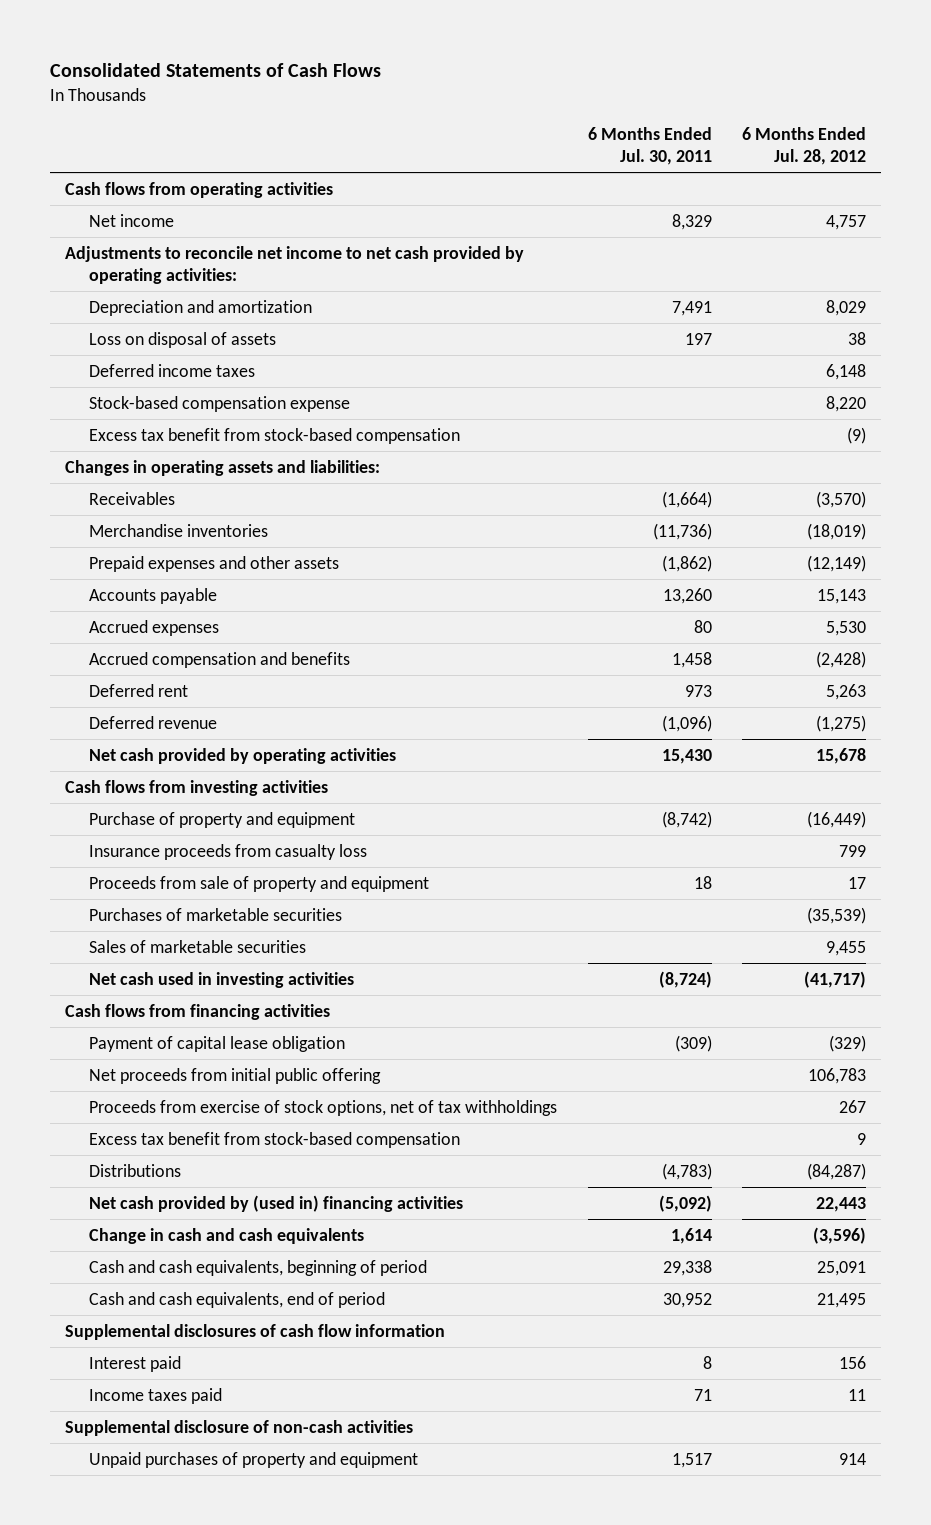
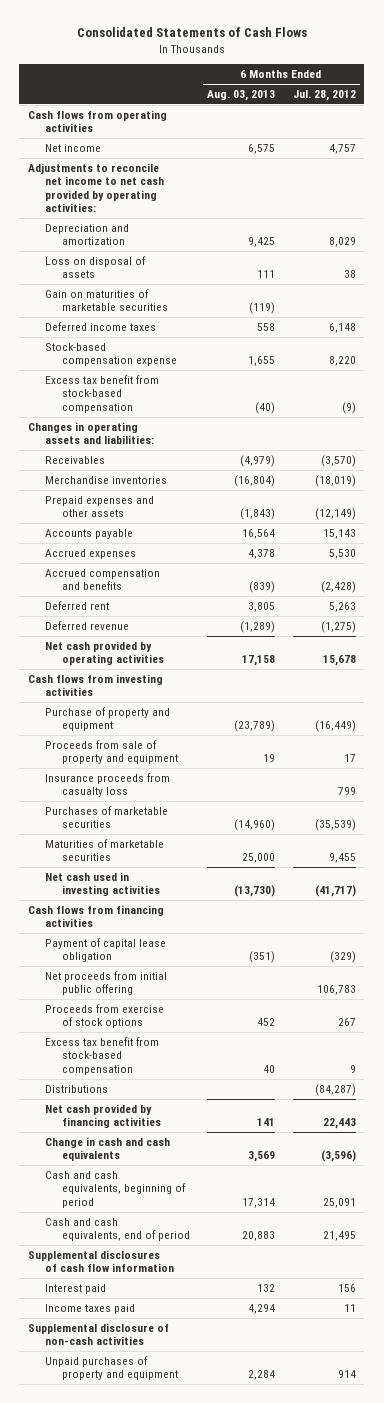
- | 6 Months Ended Jul. 30, 2011 | 6 Months Ended Jul. 28, 2012
+ | 6 Months Ended Aug. 03, 2013 | 6 Months Ended Jul. 28, 2012
+ Gain on maturities of marketable securities | (119) |
moved down: Insurance proceeds from casualty loss | | 799
- Sales of marketable securities | | 9,455
+ Maturities of marketable securities | 25,000 | 9,455
- Proceeds from exercise of stock options, net of tax withholdings | | 267
+ Proceeds from exercise of stock options | 452 | 267
- Net cash provided by (used in) financing activities | (5,092) | 22,443
+ Net cash provided by financing activities | 141 | 22,443

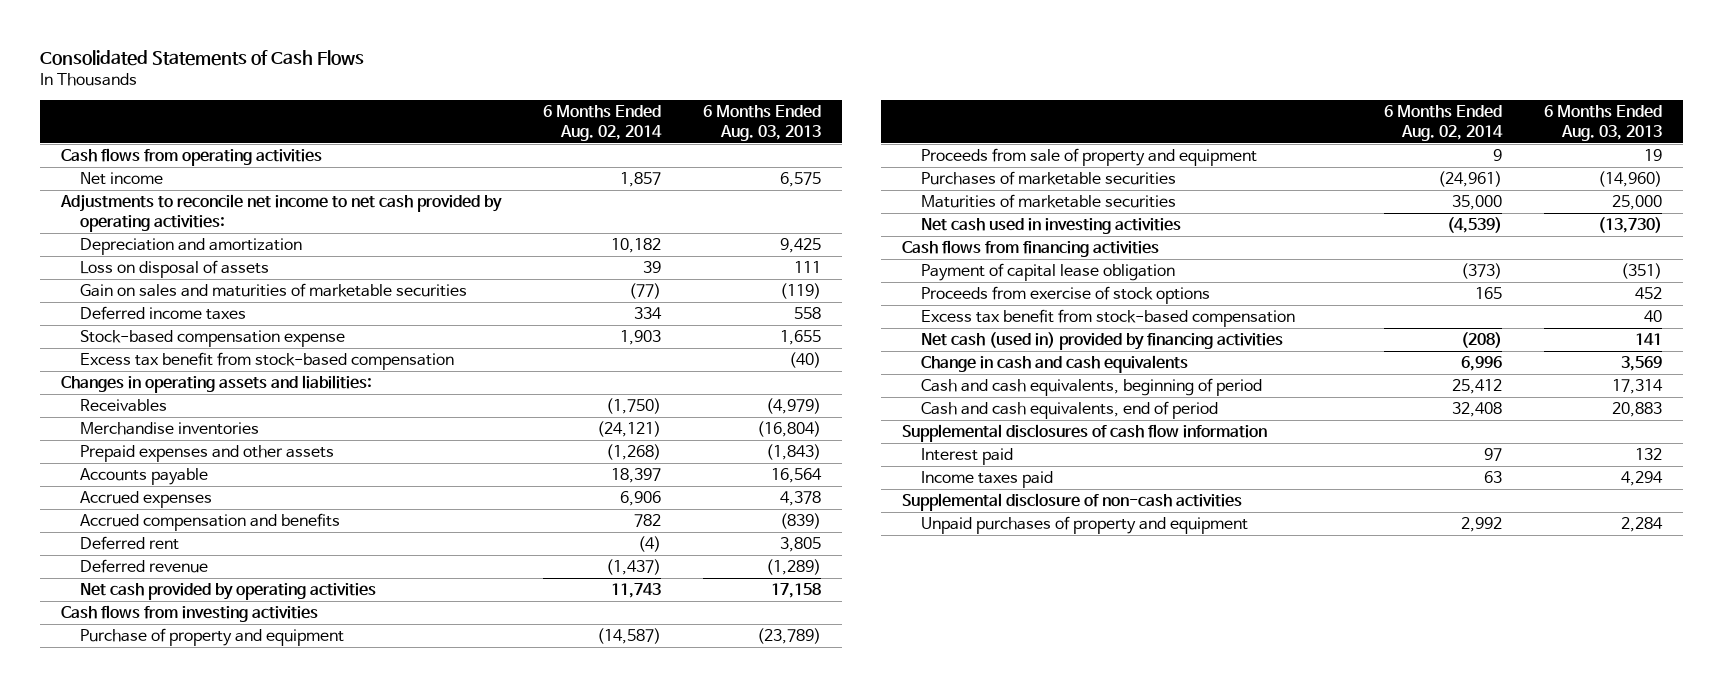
- | 6 Months Ended Aug. 03, 2013 | 6 Months Ended Jul. 28, 2012
+ | 6 Months Ended Aug. 02, 2014 | 6 Months Ended Aug. 03, 2013
- Gain on maturities of marketable securities | (119) |
+ Gain on sales and maturities of marketable securities | (77) | (119)
- Insurance proceeds from casualty loss | | 799
- Net proceeds from initial public offering | | 106,783
- Distributions | | (84,287)
- Net cash provided by financing activities | 141 | 22,443
+ Net cash (used in) provided by financing activities | (208) | 141

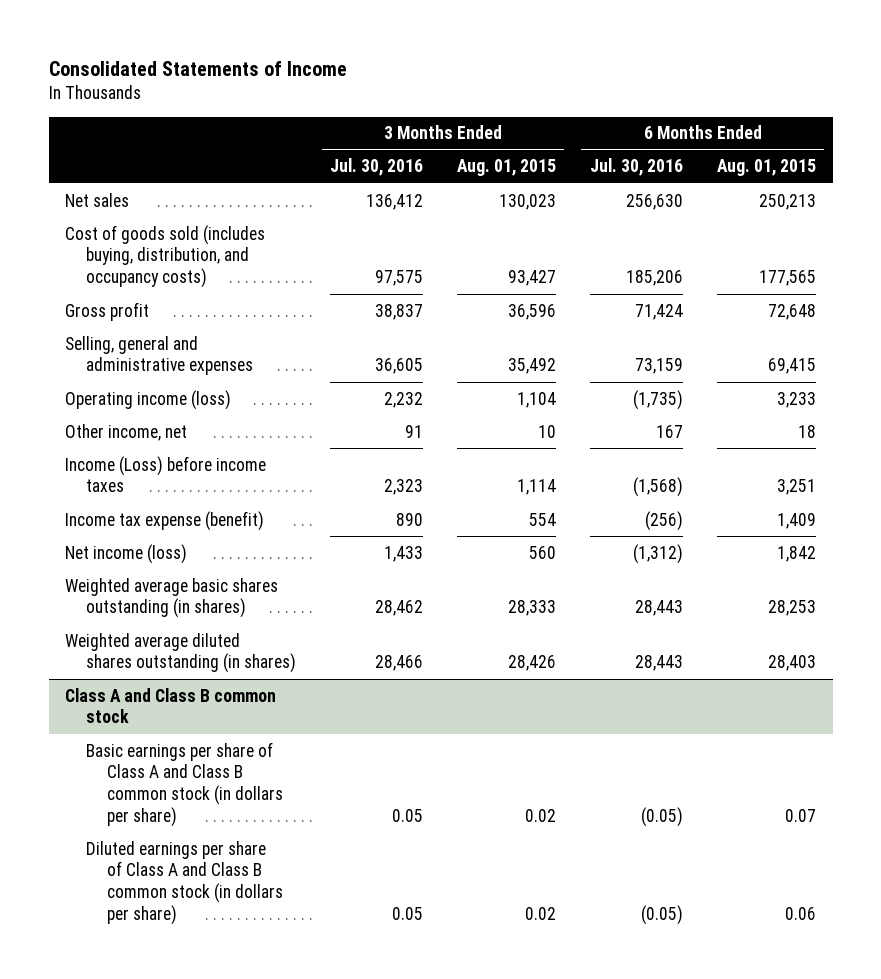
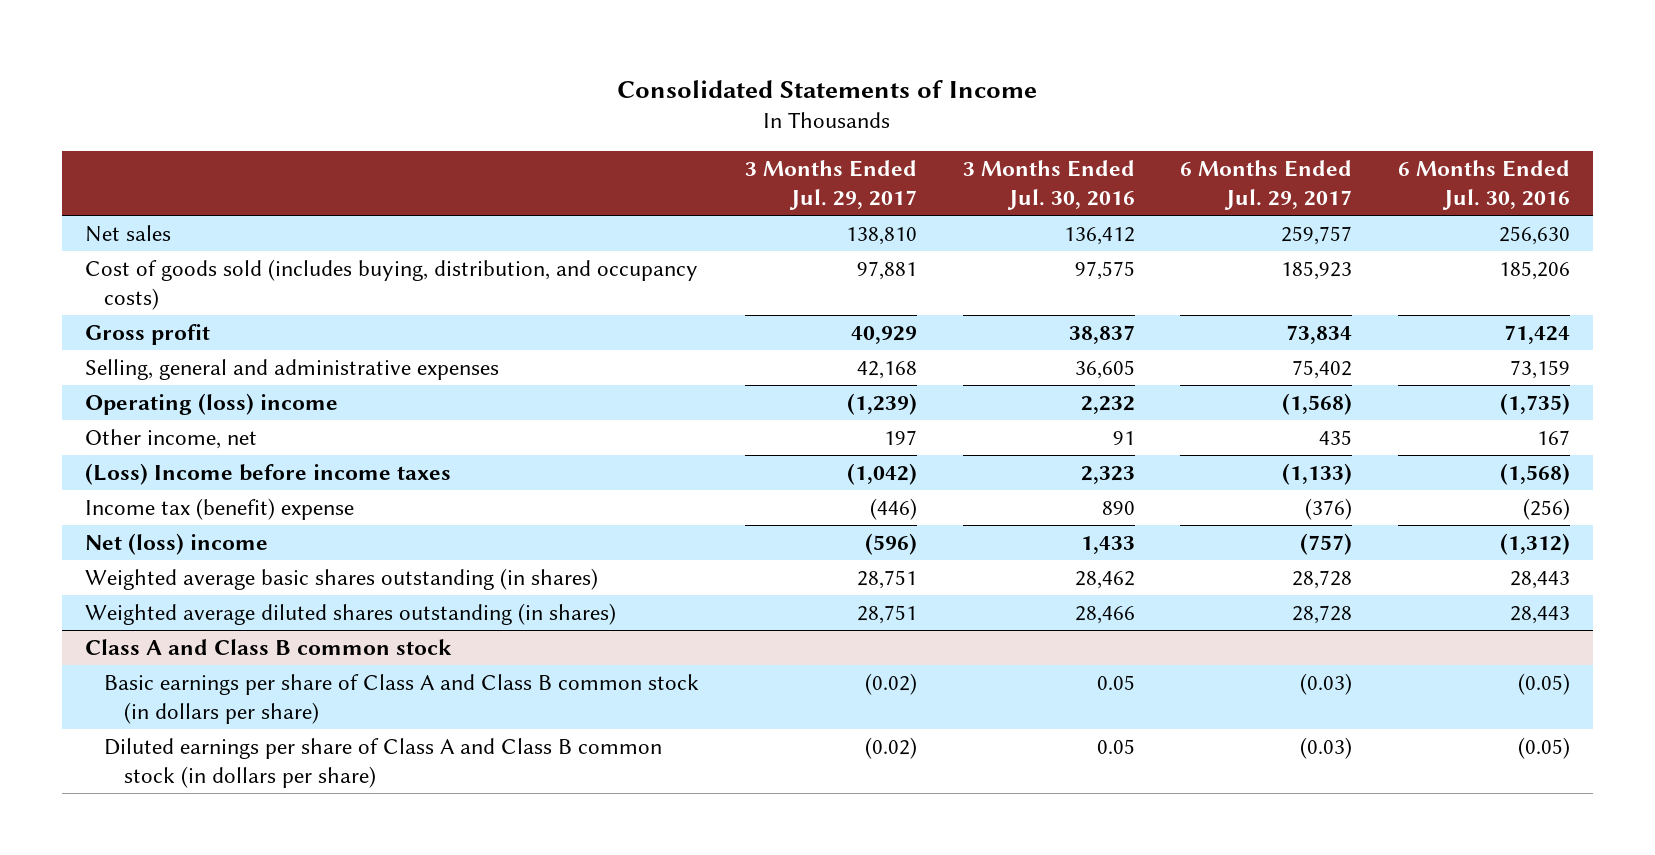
- | 3 Months Ended Jul. 30, 2016 | 3 Months Ended Aug. 01, 2015 | 6 Months Ended Jul. 30, 2016 | 6 Months Ended Aug. 01, 2015
+ | 3 Months Ended Jul. 29, 2017 | 3 Months Ended Jul. 30, 2016 | 6 Months Ended Jul. 29, 2017 | 6 Months Ended Jul. 30, 2016
- Operating income (loss) | 2,232 | 1,104 | (1,735) | 3,233
+ Operating (loss) income | (1,239) | 2,232 | (1,568) | (1,735)
- Income (Loss) before income taxes | 2,323 | 1,114 | (1,568) | 3,251
- Income tax expense (benefit) | 890 | 554 | (256) | 1,409
- Net income (loss) | 1,433 | 560 | (1,312) | 1,842
+ (Loss) Income before income taxes | (1,042) | 2,323 | (1,133) | (1,568)
+ Income tax (benefit) expense | (446) | 890 | (376) | (256)
+ Net (loss) income | (596) | 1,433 | (757) | (1,312)

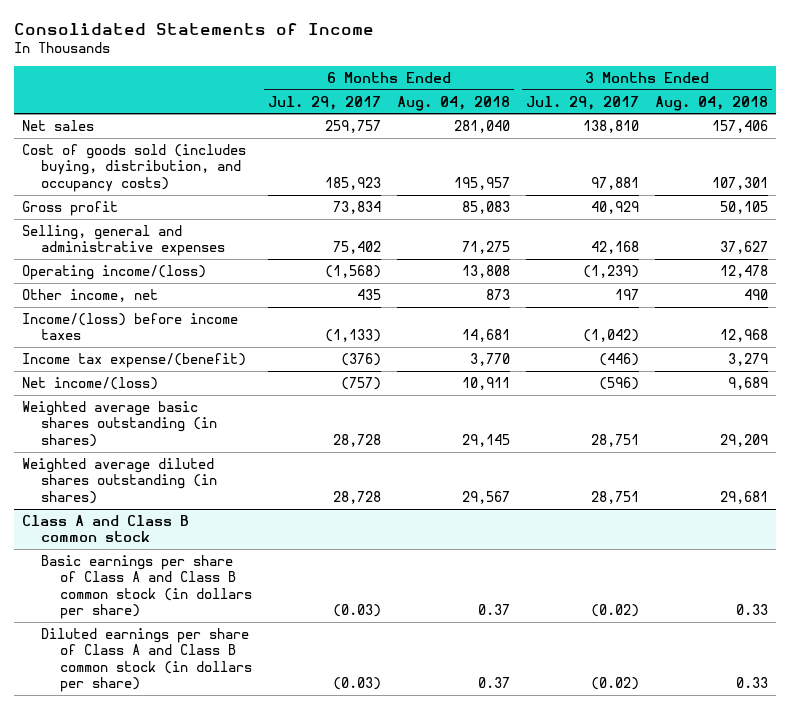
- | 3 Months Ended Jul. 29, 2017 | 3 Months Ended Jul. 30, 2016 | 6 Months Ended Jul. 29, 2017 | 6 Months Ended Jul. 30, 2016
+ | 6 Months Ended Jul. 29, 2017 | 6 Months Ended Aug. 04, 2018 | 3 Months Ended Jul. 29, 2017 | 3 Months Ended Aug. 04, 2018
- Operating (loss) income | (1,239) | 2,232 | (1,568) | (1,735)
+ Operating income/(loss) | (1,568) | 13,808 | (1,239) | 12,478
- (Loss) Income before income taxes | (1,042) | 2,323 | (1,133) | (1,568)
- Income tax (benefit) expense | (446) | 890 | (376) | (256)
- Net (loss) income | (596) | 1,433 | (757) | (1,312)
+ Income/(loss) before income taxes | (1,133) | 14,681 | (1,042) | 12,968
+ Income tax expense/(benefit) | (376) | 3,770 | (446) | 3,279
+ Net income/(loss) | (757) | 10,911 | (596) | 9,689

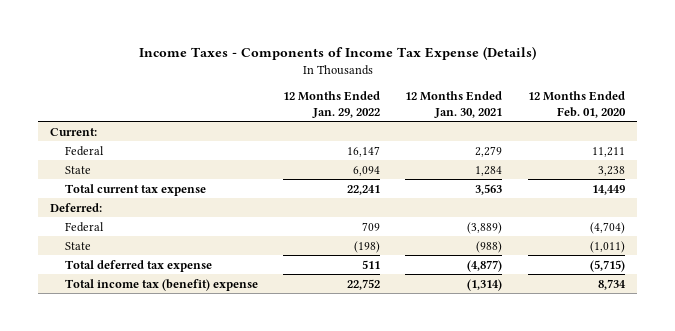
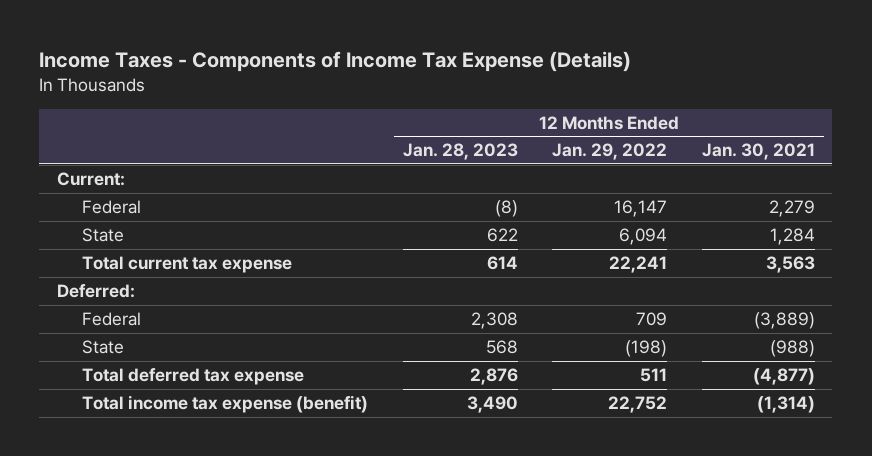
- | 12 Months Ended Jan. 29, 2022 | 12 Months Ended Jan. 30, 2021 | 12 Months Ended Feb. 01, 2020
+ | 12 Months Ended Jan. 28, 2023 | 12 Months Ended Jan. 29, 2022 | 12 Months Ended Jan. 30, 2021
- Total income tax (benefit) expense | 22,752 | (1,314) | 8,734
+ Total income tax expense (benefit) | 3,490 | 22,752 | (1,314)

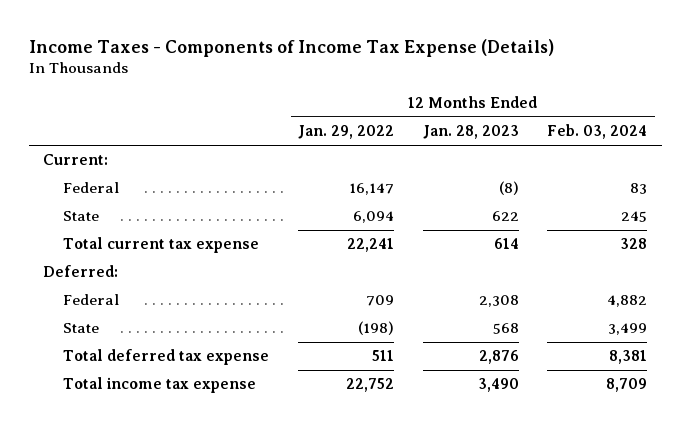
- | 12 Months Ended Jan. 28, 2023 | 12 Months Ended Jan. 29, 2022 | 12 Months Ended Jan. 30, 2021
+ | 12 Months Ended Jan. 29, 2022 | 12 Months Ended Jan. 28, 2023 | 12 Months Ended Feb. 03, 2024
- Total income tax expense (benefit) | 3,490 | 22,752 | (1,314)
+ Total income tax expense | 22,752 | 3,490 | 8,709

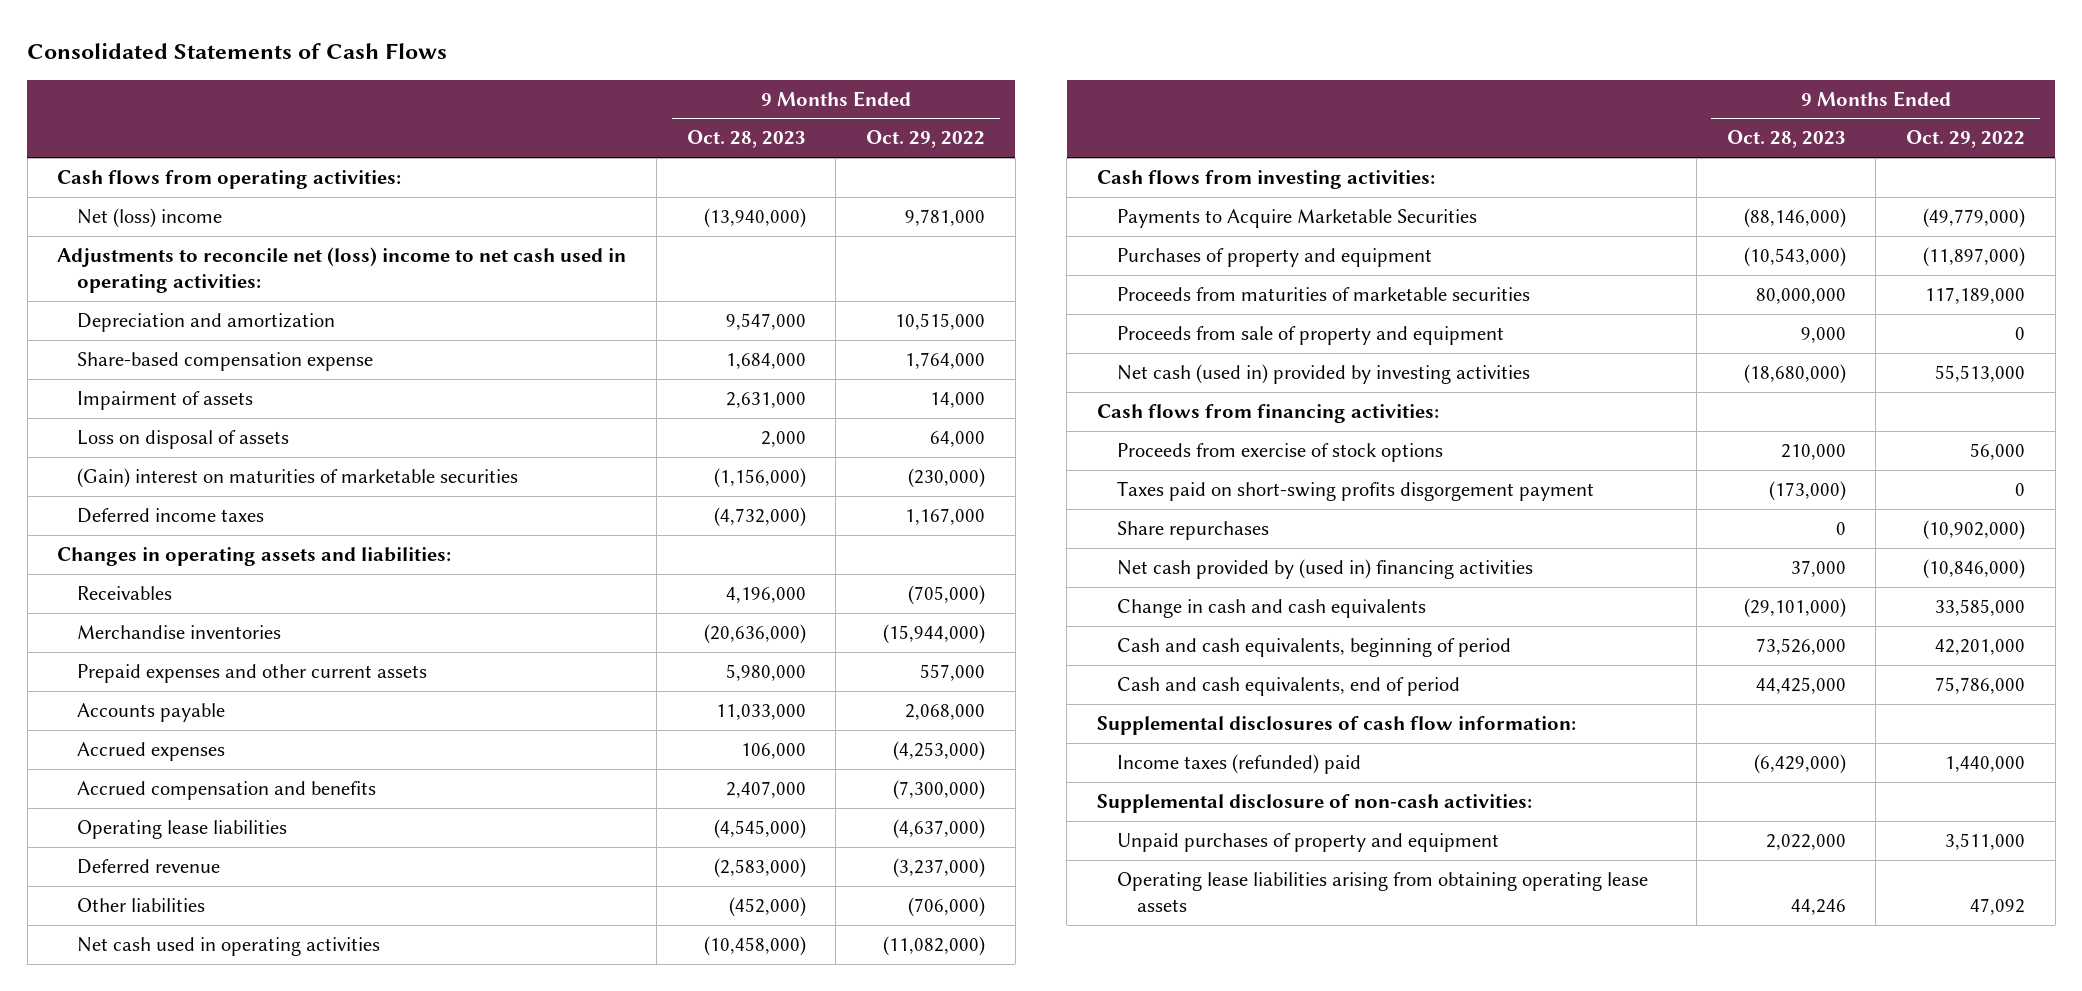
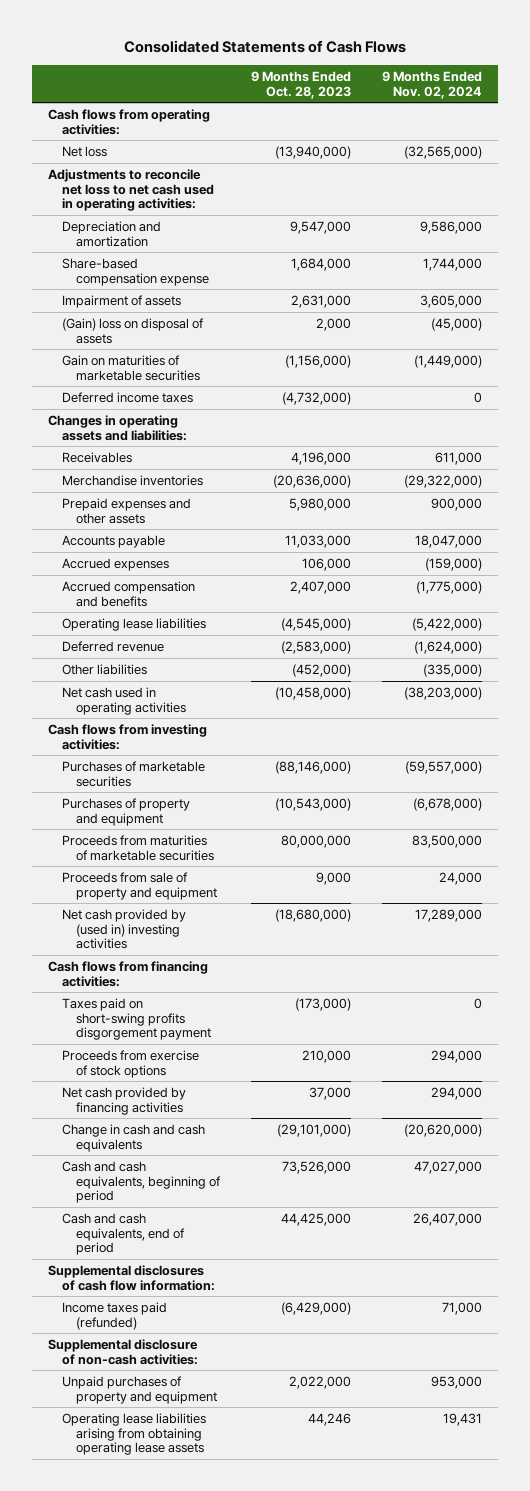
- | 9 Months Ended Oct. 28, 2023 | 9 Months Ended Oct. 29, 2022
+ | 9 Months Ended Oct. 28, 2023 | 9 Months Ended Nov. 02, 2024
- Net (loss) income | (13,940,000) | 9,781,000
- Adjustments to reconcile net (loss) income to net cash used in operating activities:
+ Net loss | (13,940,000) | (32,565,000)
+ Adjustments to reconcile net loss to net cash used in operating activities:
- Loss on disposal of assets | 2,000 | 64,000
- (Gain) interest on maturities of marketable securities | (1,156,000) | (230,000)
+ (Gain) loss on disposal of assets | 2,000 | (45,000)
+ Gain on maturities of marketable securities | (1,156,000) | (1,449,000)
- Prepaid expenses and other current assets | 5,980,000 | 557,000
+ Prepaid expenses and other assets | 5,980,000 | 900,000
- Payments to Acquire Marketable Securities | (88,146,000) | (49,779,000)
+ Purchases of marketable securities | (88,146,000) | (59,557,000)
- Net cash (used in) provided by investing activities | (18,680,000) | 55,513,000
+ Net cash provided by (used in) investing activities | (18,680,000) | 17,289,000
- Share repurchases | 0 | (10,902,000)
- Net cash provided by (used in) financing activities | 37,000 | (10,846,000)
moved down: Proceeds from exercise of stock options | 210,000 | 294,000
+ Net cash provided by financing activities | 37,000 | 294,000
- Income taxes (refunded) paid | (6,429,000) | 1,440,000
+ Income taxes paid (refunded) | (6,429,000) | 71,000

